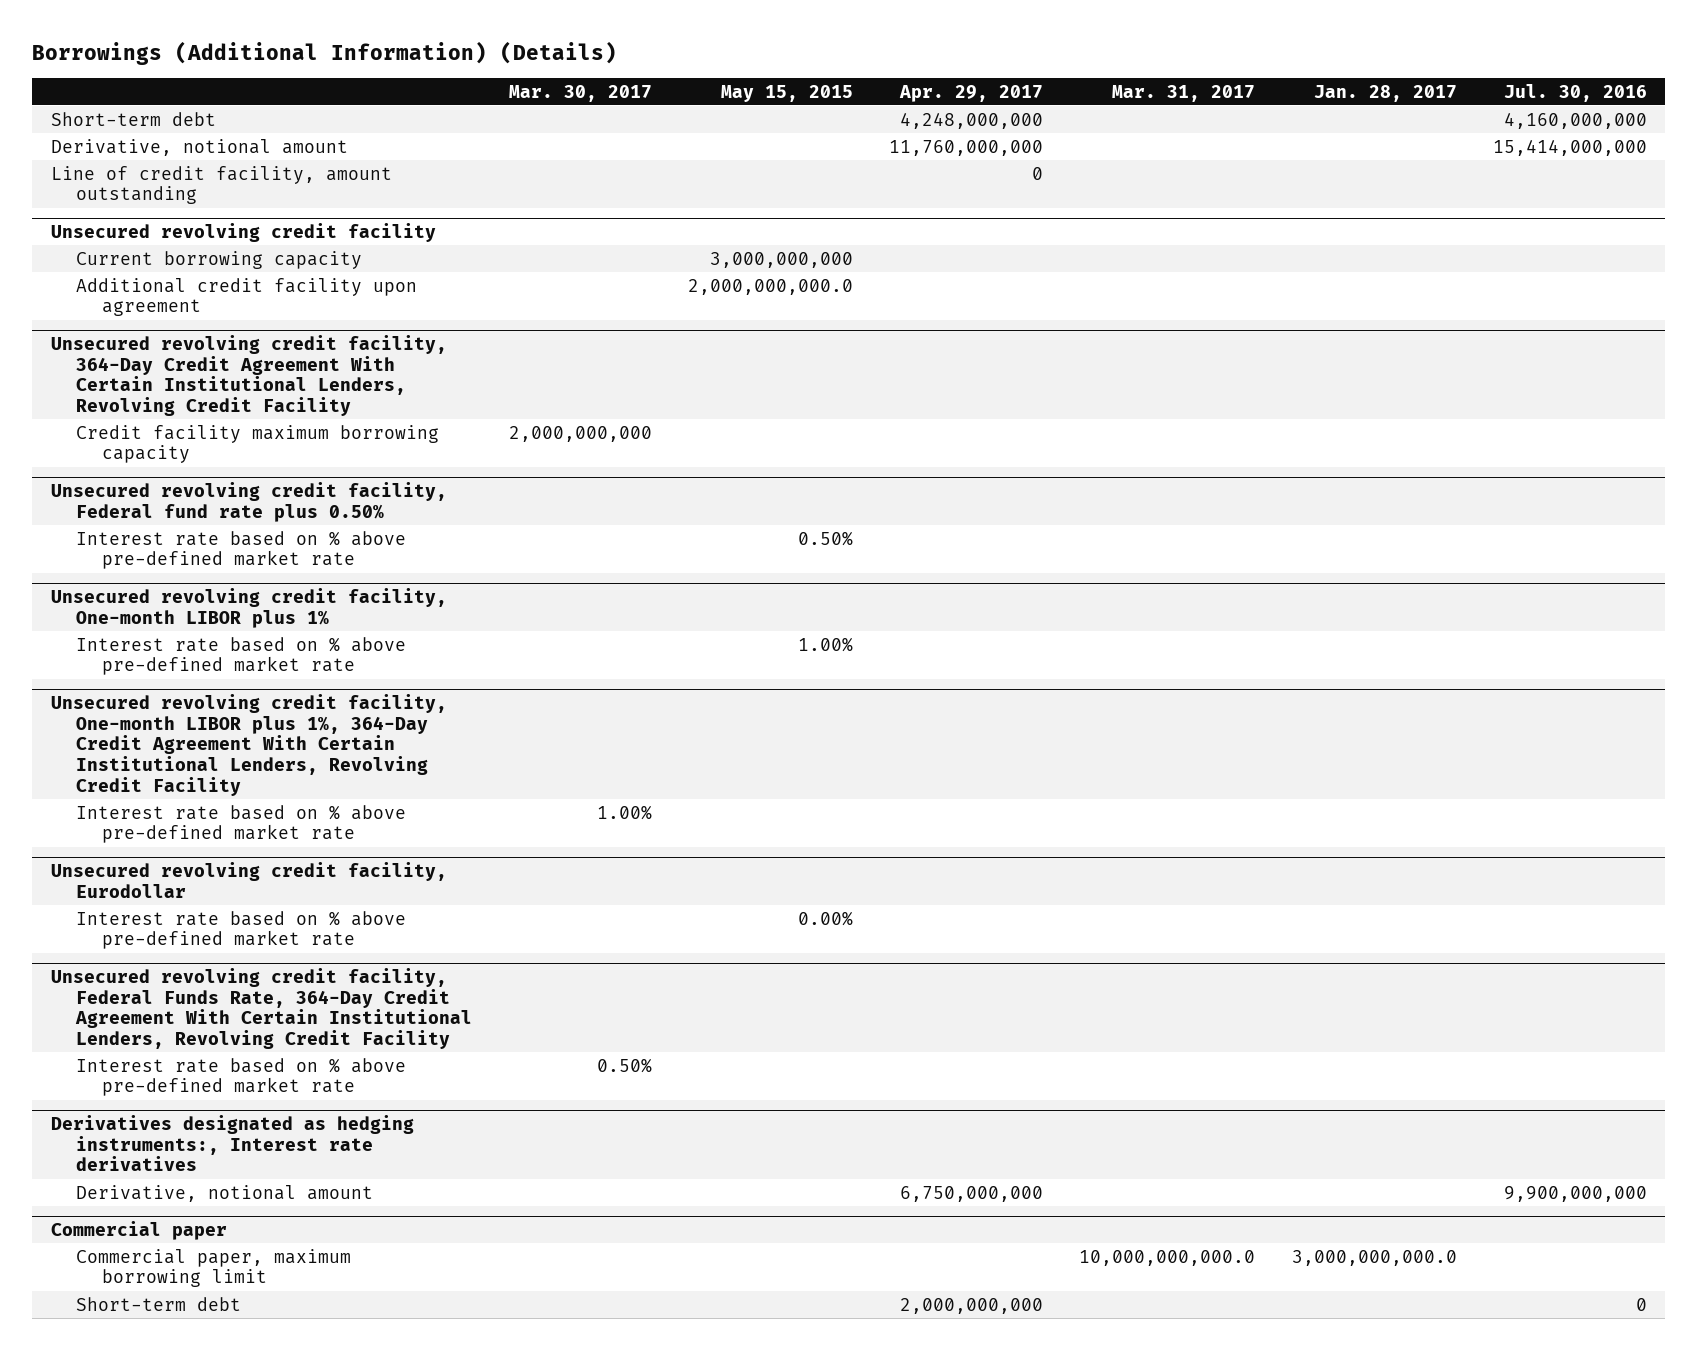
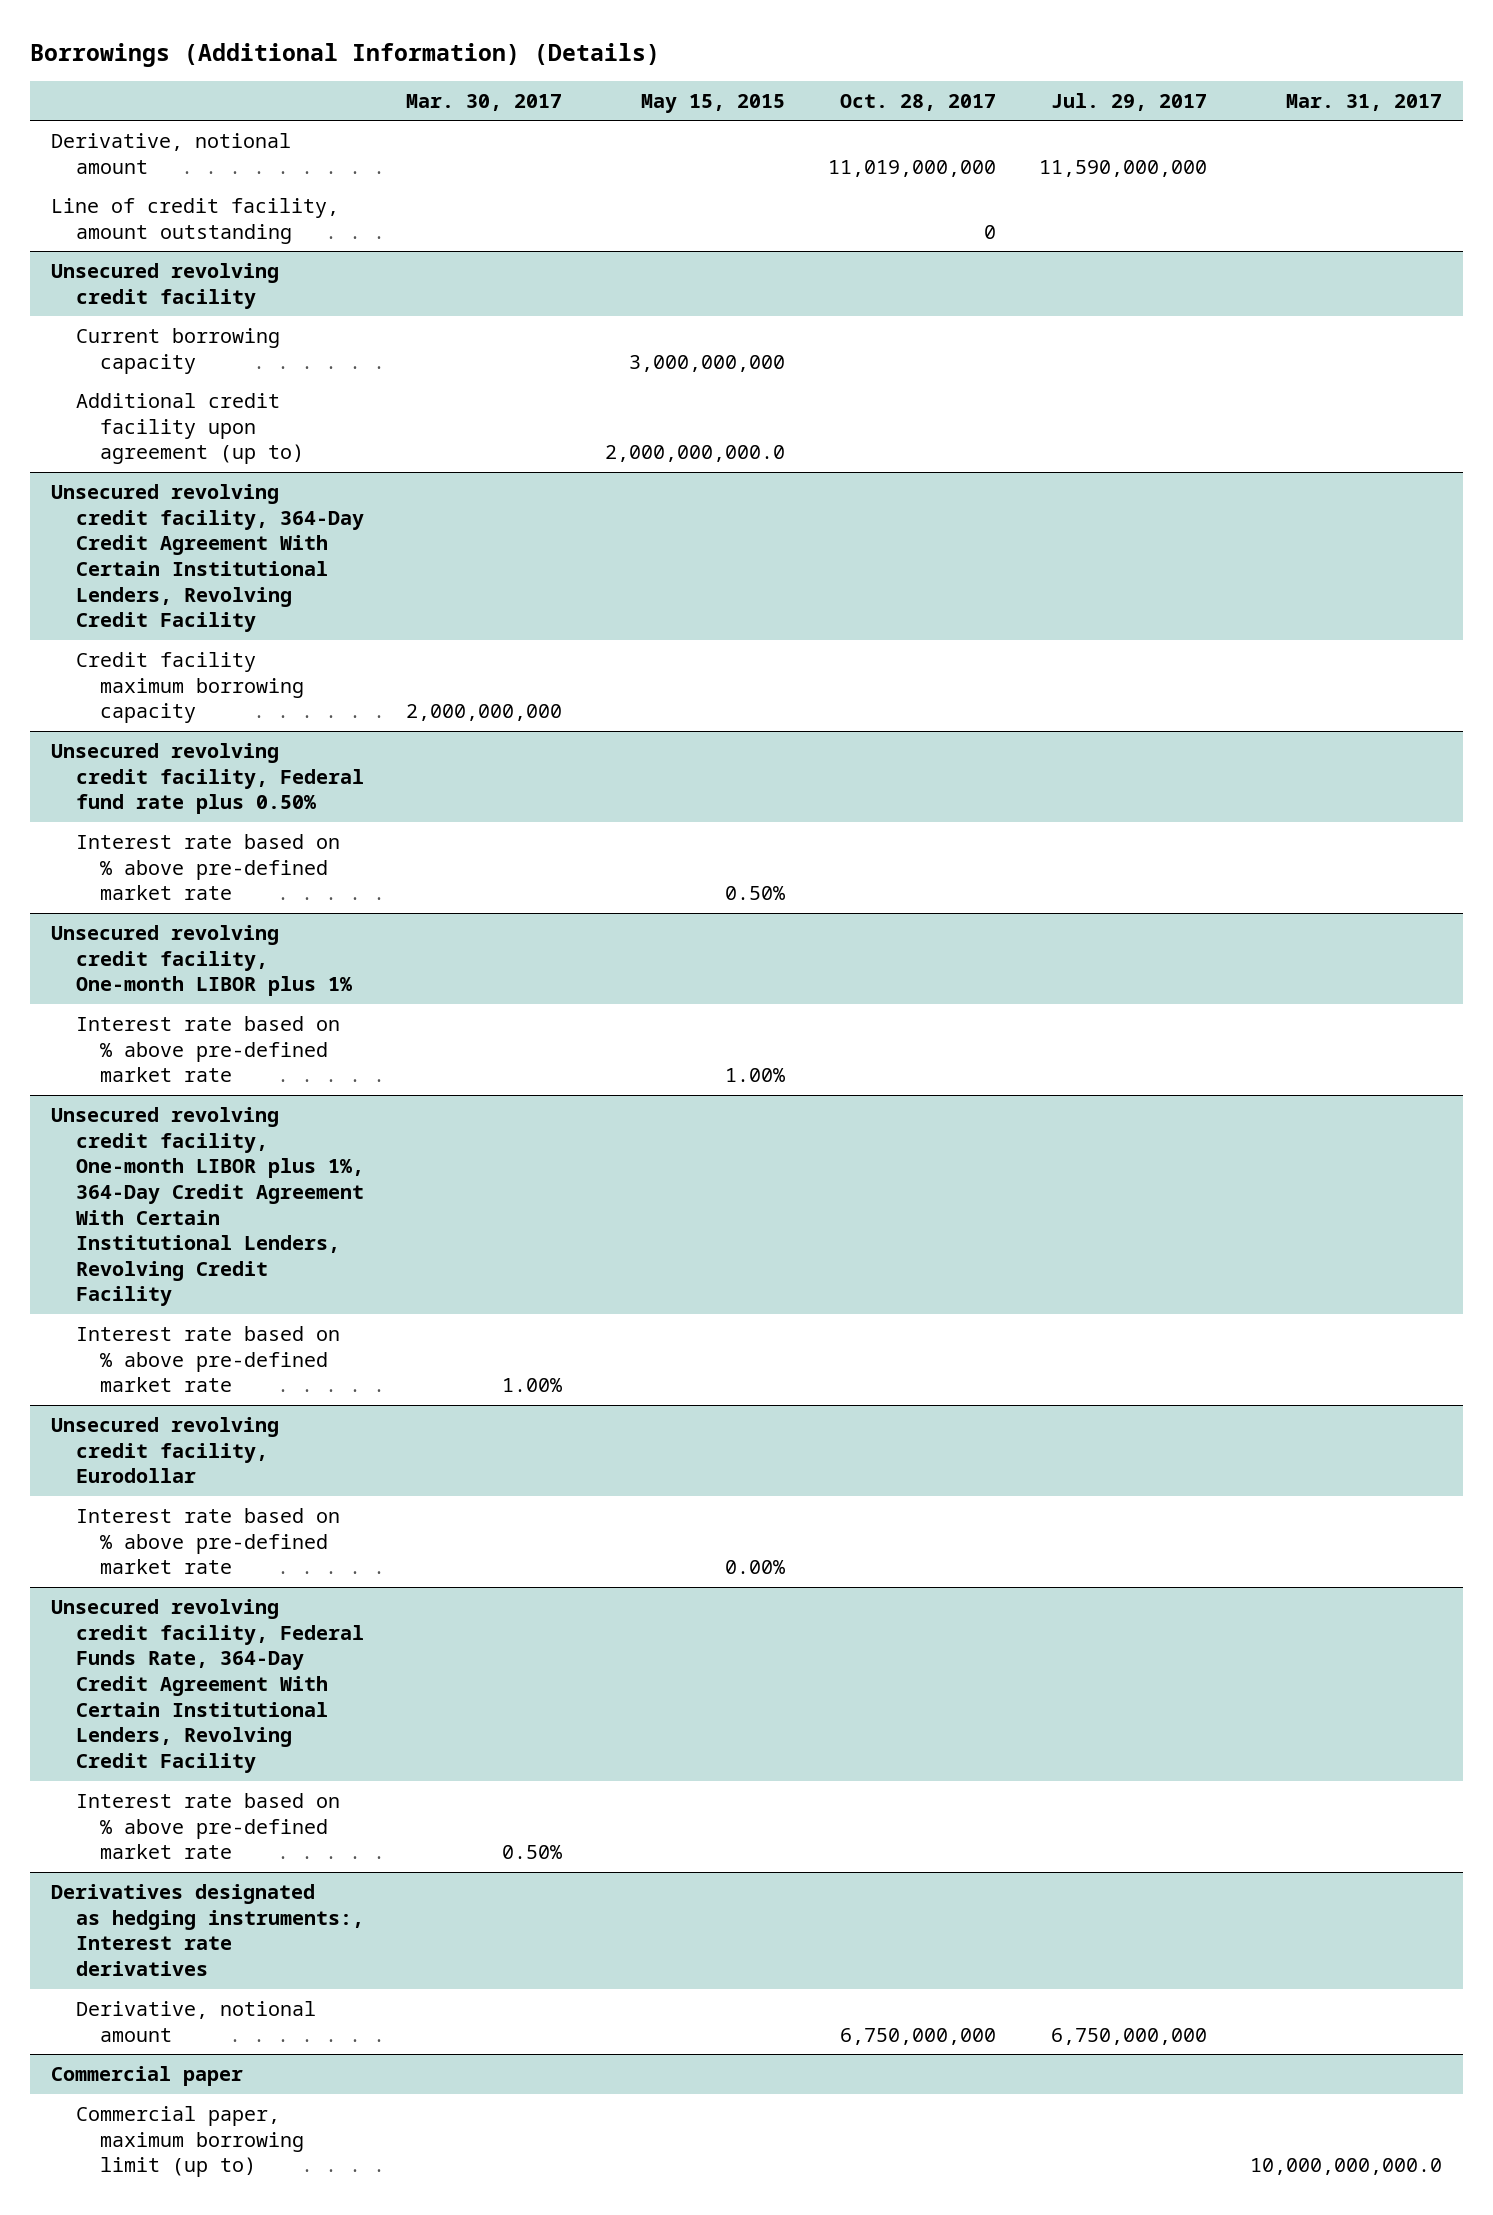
- | Mar. 30, 2017 | May 15, 2015 | Apr. 29, 2017 | Mar. 31, 2017 | Jan. 28, 2017 | Jul. 30, 2016
+ | Mar. 30, 2017 | May 15, 2015 | Oct. 28, 2017 | Jul. 29, 2017 | Mar. 31, 2017
- Short-term debt | | | 4,248,000,000 | | | 4,160,000,000
@ Unsecured revolving credit facility
- Additional credit facility upon agreement | | 2,000,000,000.0 | | | |
+ Additional credit facility upon agreement (up to) | | 2,000,000,000.0 | | |
@ Commercial paper
- Commercial paper, maximum borrowing limit | | | | 10,000,000,000.0 | 3,000,000,000.0 |
- Short-term debt | | | 2,000,000,000 | | | 0
+ Commercial paper, maximum borrowing limit (up to) | | | | | 10,000,000,000.0

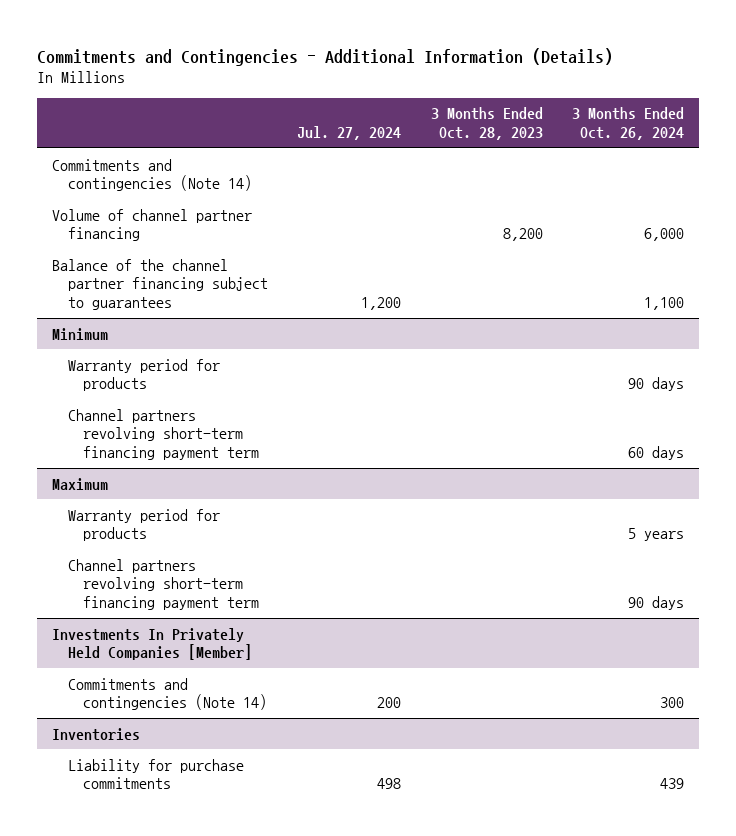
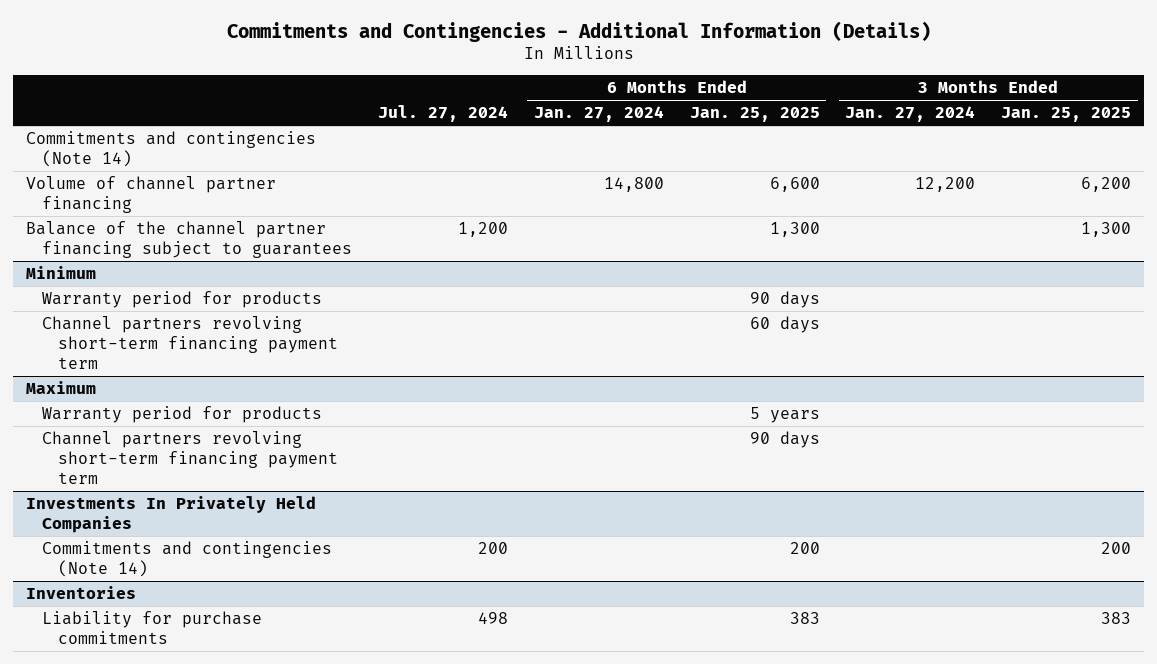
- | Jul. 27, 2024 | 3 Months Ended Oct. 28, 2023 | 3 Months Ended Oct. 26, 2024
+ | Jul. 27, 2024 | 6 Months Ended Jan. 27, 2024 | 6 Months Ended Jan. 25, 2025 | 3 Months Ended Jan. 27, 2024 | 3 Months Ended Jan. 25, 2025
- Investments In Privately Held Companies [Member]
+ Investments In Privately Held Companies

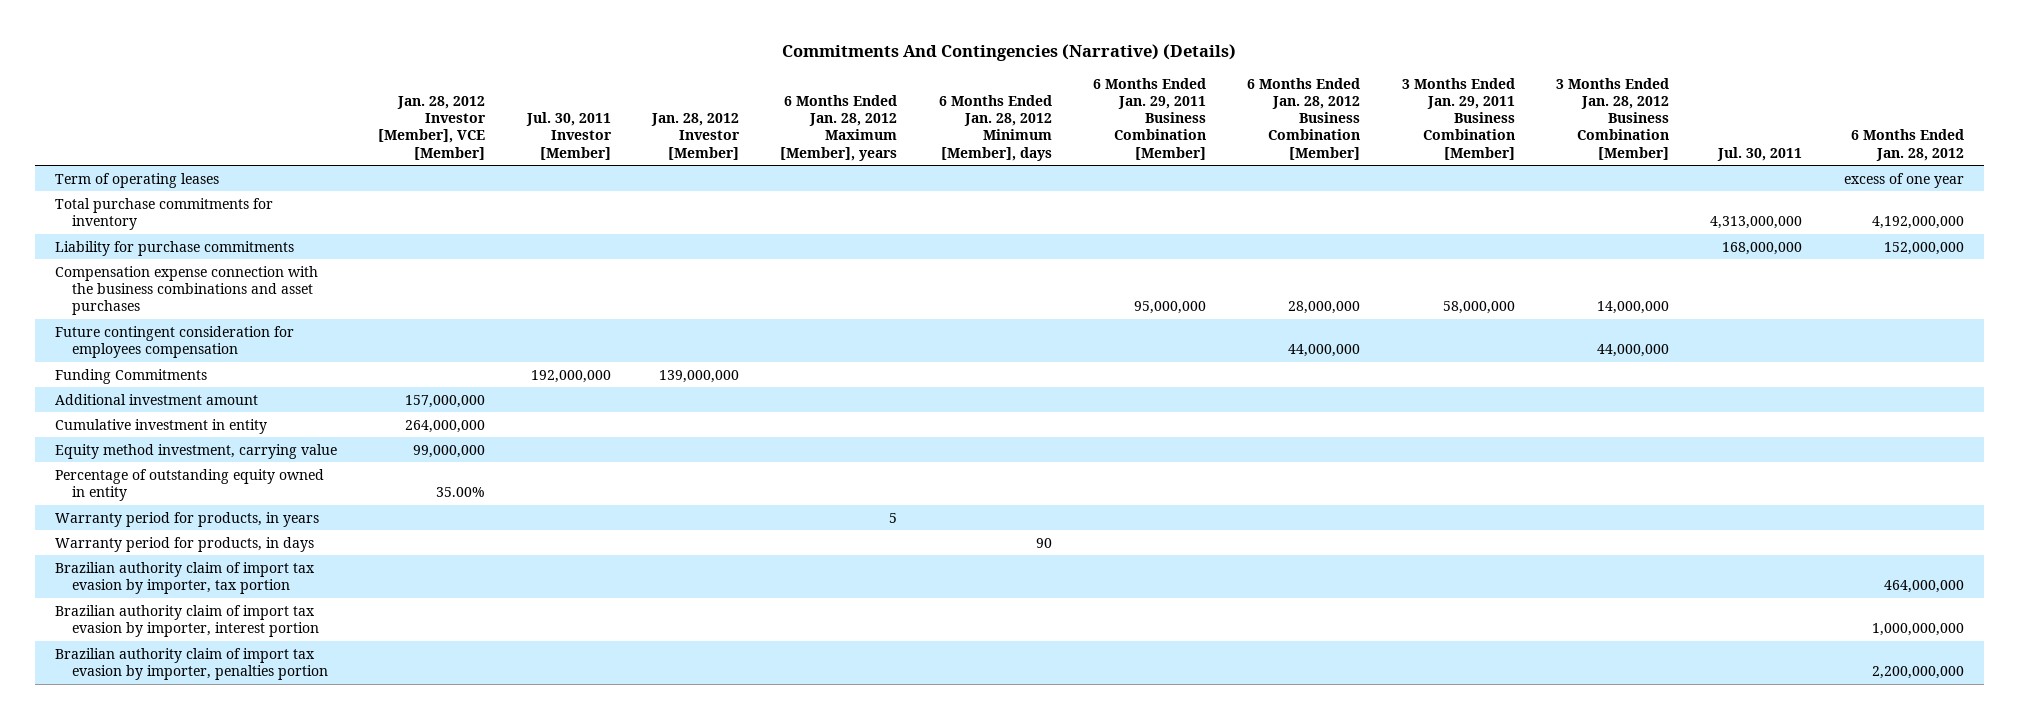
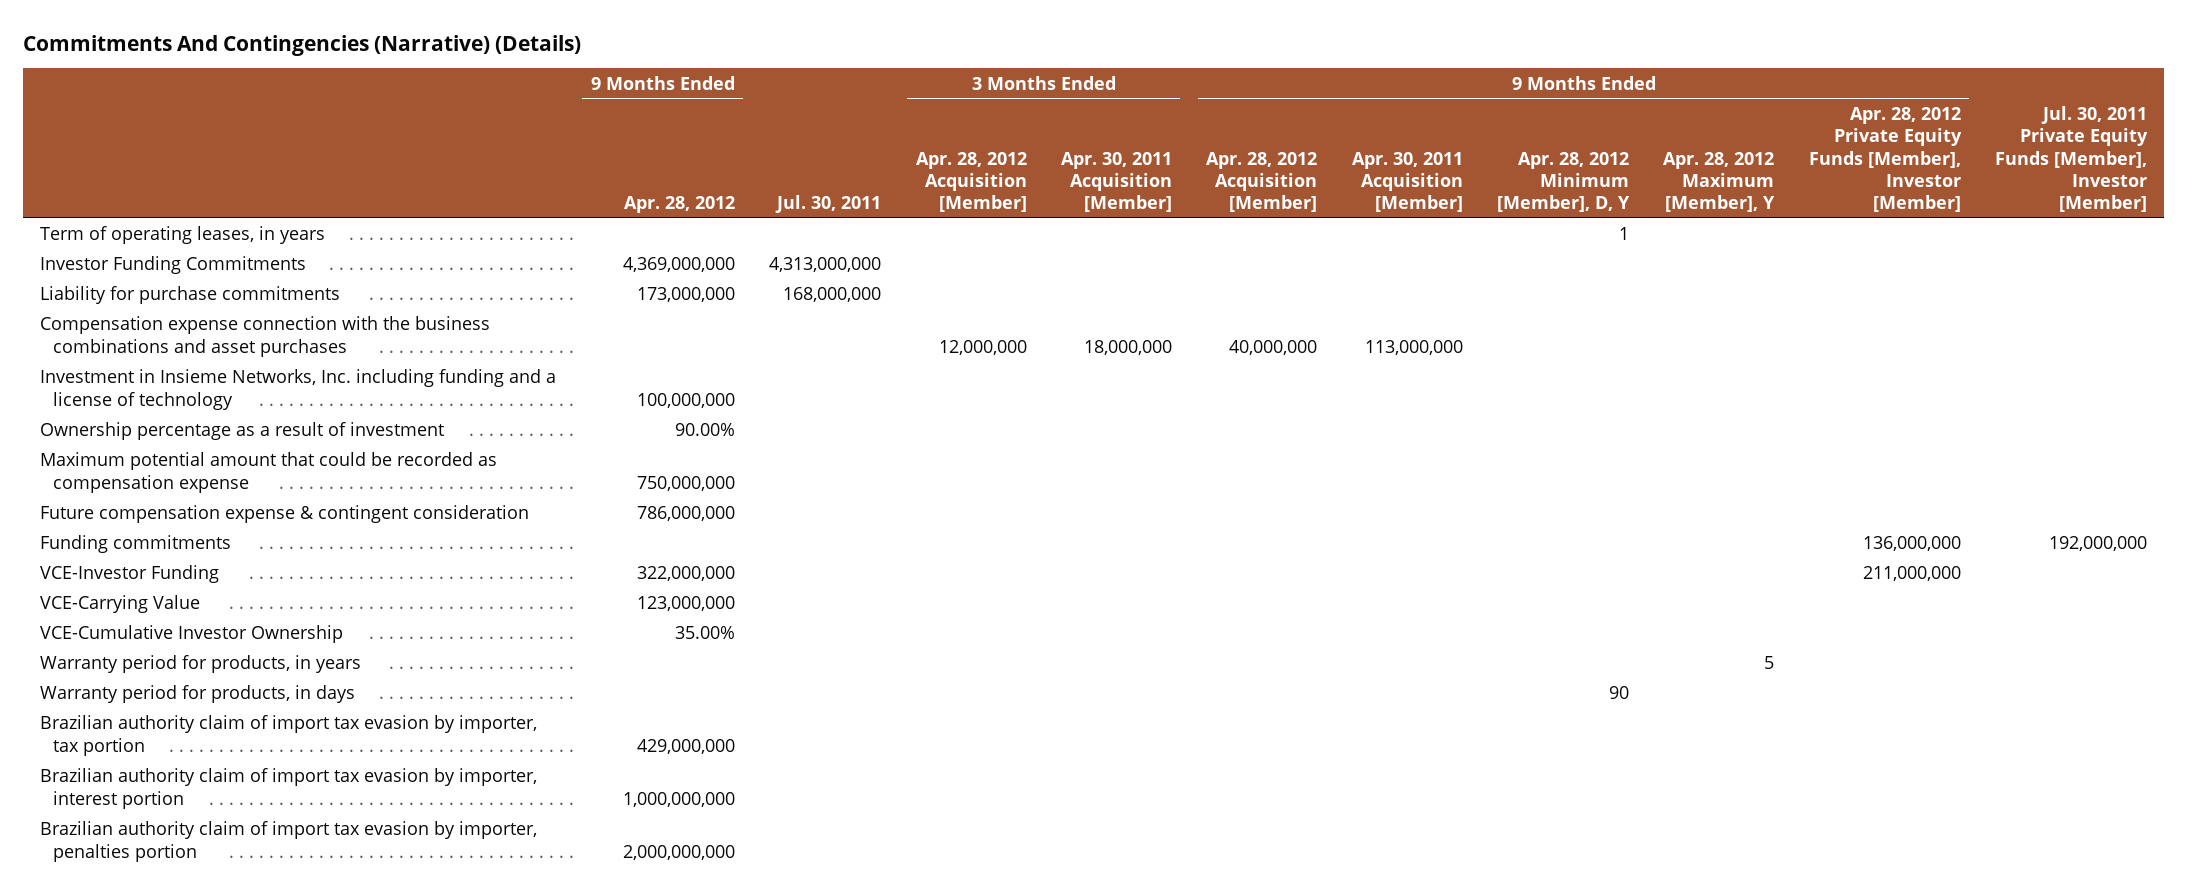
- | Jan. 28, 2012 Investor [Member], VCE [Member] | Jul. 30, 2011 Investor [Member] | Jan. 28, 2012 Investor [Member] | 6 Months Ended Jan. 28, 2012 Maximum [Member], years | 6 Months Ended Jan. 28, 2012 Minimum [Member], days | 6 Months Ended Jan. 29, 2011 Business Combination [Member] | 6 Months Ended Jan. 28, 2012 Business Combination [Member] | 3 Months Ended Jan. 29, 2011 Business Combination [Member] | 3 Months Ended Jan. 28, 2012 Business Combination [Member] | Jul. 30, 2011 | 6 Months Ended Jan. 28, 2012
+ | 9 Months Ended Apr. 28, 2012 | Jul. 30, 2011 | 3 Months Ended Apr. 28, 2012 Acquisition [Member] | 3 Months Ended Apr. 30, 2011 Acquisition [Member] | 9 Months Ended Apr. 28, 2012 Acquisition [Member] | 9 Months Ended Apr. 30, 2011 Acquisition [Member] | 9 Months Ended Apr. 28, 2012 Minimum [Member], D, Y | 9 Months Ended Apr. 28, 2012 Maximum [Member], Y | 9 Months Ended Apr. 28, 2012 Private Equity Funds [Member], Investor [Member] | Jul. 30, 2011 Private Equity Funds [Member], Investor [Member]
- Term of operating leases | | | | | | | | | | | excess of one year
- Total purchase commitments for inventory | | | | | | | | | | 4,313,000,000 | 4,192,000,000
+ Term of operating leases, in years | | | | | | | 1 | | |
+ Investor Funding Commitments | 4,369,000,000 | 4,313,000,000 | | | | | | | |
- Future contingent consideration for employees compensation | | | | | | | 44,000,000 | | 44,000,000 | |
- Funding Commitments | | 192,000,000 | 139,000,000 | | | | | | | |
- Additional investment amount | 157,000,000 | | | | | | | | | |
- Cumulative investment in entity | 264,000,000 | | | | | | | | | |
- Equity method investment, carrying value | 99,000,000 | | | | | | | | | |
- Percentage of outstanding equity owned in entity | 35.00% | | | | | | | | | |
+ Investment in Insieme Networks, Inc. including funding and a license of technology | 100,000,000 | | | | | | | | |
+ Ownership percentage as a result of investment | 90.00% | | | | | | | | |
+ Maximum potential amount that could be recorded as compensation expense | 750,000,000 | | | | | | | | |
+ Future compensation expense & contingent consideration | 786,000,000 | | | | | | | | |
+ Funding commitments | | | | | | | | | 136,000,000 | 192,000,000
+ VCE-Investor Funding | 322,000,000 | | | | | | | | 211,000,000 |
+ VCE-Carrying Value | 123,000,000 | | | | | | | | |
+ VCE-Cumulative Investor Ownership | 35.00% | | | | | | | | |

